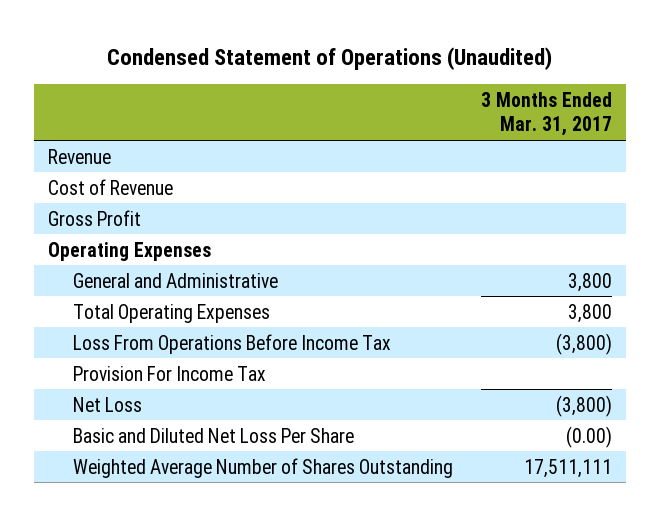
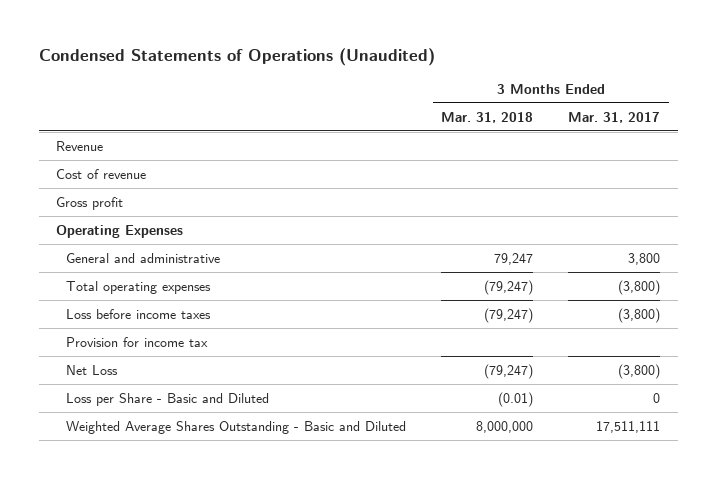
- Condensed Statement of Operations (Unaudited)
+ Condensed Statements of Operations (Unaudited)
- | 3 Months Ended Mar. 31, 2017
+ | 3 Months Ended Mar. 31, 2018 | 3 Months Ended Mar. 31, 2017
- Cost of Revenue
- Gross Profit
+ Cost of revenue
+ Gross profit
- General and Administrative | 3,800
- Total Operating Expenses | 3,800
- Loss From Operations Before Income Tax | (3,800)
- Provision For Income Tax
+ General and administrative | 79,247 | 3,800
+ Total operating expenses | (79,247) | (3,800)
+ Loss before income taxes | (79,247) | (3,800)
+ Provision for income tax
- Basic and Diluted Net Loss Per Share | (0.00)
- Weighted Average Number of Shares Outstanding | 17,511,111
+ Loss per Share - Basic and Diluted | (0.01) | 0
+ Weighted Average Shares Outstanding - Basic and Diluted | 8,000,000 | 17,511,111

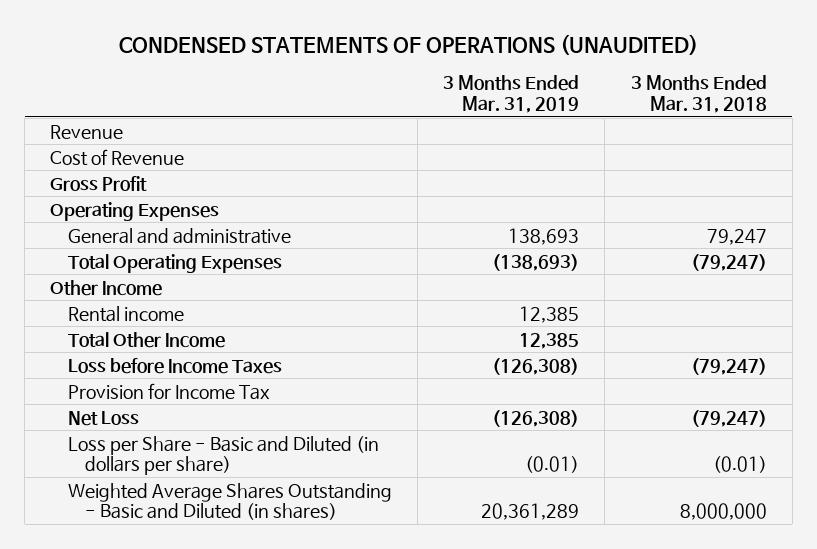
- Condensed Statements of Operations (Unaudited)
+ CONDENSED STATEMENTS OF OPERATIONS (UNAUDITED)
- | 3 Months Ended Mar. 31, 2018 | 3 Months Ended Mar. 31, 2017
+ | 3 Months Ended Mar. 31, 2019 | 3 Months Ended Mar. 31, 2018
- Cost of revenue
- Gross profit
+ Cost of Revenue
+ Gross Profit
- Total operating expenses | (79,247) | (3,800)
- Loss before income taxes | (79,247) | (3,800)
- Provision for income tax
+ Total Operating Expenses | (138,693) | (79,247)
+ Other Income
+ Rental income | 12,385 |
+ Total Other Income | 12,385 |
+ Loss before Income Taxes | (126,308) | (79,247)
+ Provision for Income Tax
- Loss per Share - Basic and Diluted | (0.01) | 0
- Weighted Average Shares Outstanding - Basic and Diluted | 8,000,000 | 17,511,111
+ Loss per Share - Basic and Diluted (in dollars per share) | (0.01) | (0.01)
+ Weighted Average Shares Outstanding - Basic and Diluted (in shares) | 20,361,289 | 8,000,000

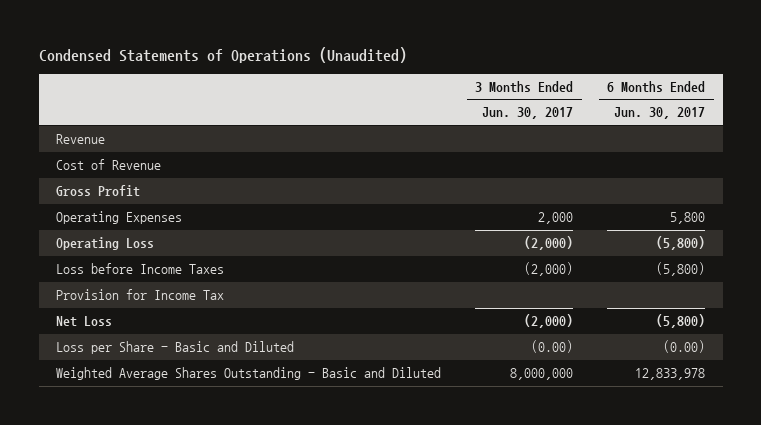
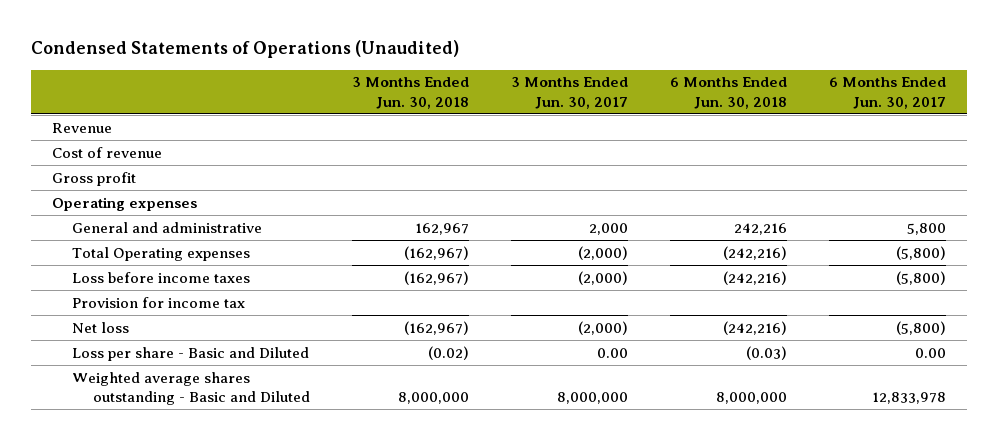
- | 3 Months Ended Jun. 30, 2017 | 6 Months Ended Jun. 30, 2017
+ | 3 Months Ended Jun. 30, 2018 | 3 Months Ended Jun. 30, 2017 | 6 Months Ended Jun. 30, 2018 | 6 Months Ended Jun. 30, 2017
- Cost of Revenue
- Gross Profit
- Operating Expenses | 2,000 | 5,800
- Operating Loss | (2,000) | (5,800)
- Loss before Income Taxes | (2,000) | (5,800)
- Provision for Income Tax
- Net Loss | (2,000) | (5,800)
- Loss per Share - Basic and Diluted | (0.00) | (0.00)
- Weighted Average Shares Outstanding - Basic and Diluted | 8,000,000 | 12,833,978
+ Cost of revenue
+ Gross profit
+ Operating expenses
+ General and administrative | 162,967 | 2,000 | 242,216 | 5,800
+ Total Operating expenses | (162,967) | (2,000) | (242,216) | (5,800)
+ Loss before income taxes | (162,967) | (2,000) | (242,216) | (5,800)
+ Provision for income tax
+ Net loss | (162,967) | (2,000) | (242,216) | (5,800)
+ Loss per share - Basic and Diluted | (0.02) | 0.00 | (0.03) | 0.00
+ Weighted average shares outstanding - Basic and Diluted | 8,000,000 | 8,000,000 | 8,000,000 | 12,833,978

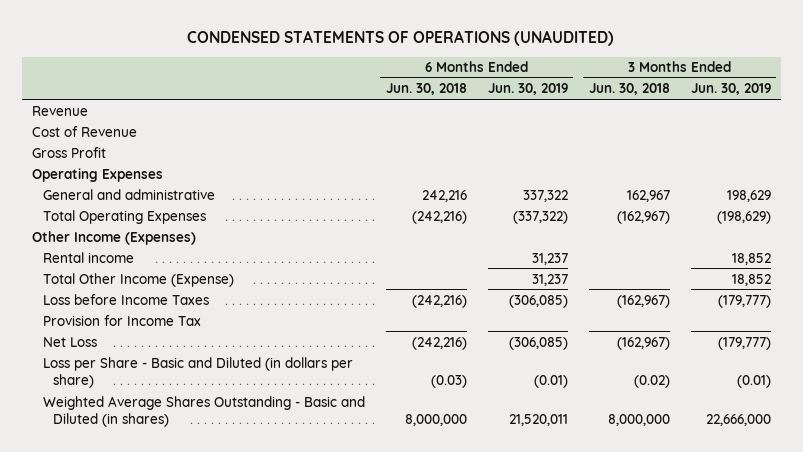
- Condensed Statements of Operations (Unaudited)
+ CONDENSED STATEMENTS OF OPERATIONS (UNAUDITED)
- | 3 Months Ended Jun. 30, 2018 | 3 Months Ended Jun. 30, 2017 | 6 Months Ended Jun. 30, 2018 | 6 Months Ended Jun. 30, 2017
+ | 6 Months Ended Jun. 30, 2018 | 6 Months Ended Jun. 30, 2019 | 3 Months Ended Jun. 30, 2018 | 3 Months Ended Jun. 30, 2019
- Cost of revenue
- Gross profit
- Operating expenses
+ Cost of Revenue
+ Gross Profit
+ Operating Expenses
- Total Operating expenses | (162,967) | (2,000) | (242,216) | (5,800)
- Loss before income taxes | (162,967) | (2,000) | (242,216) | (5,800)
- Provision for income tax
- Net loss | (162,967) | (2,000) | (242,216) | (5,800)
- Loss per share - Basic and Diluted | (0.02) | 0.00 | (0.03) | 0.00
- Weighted average shares outstanding - Basic and Diluted | 8,000,000 | 8,000,000 | 8,000,000 | 12,833,978
+ Total Operating Expenses | (242,216) | (337,322) | (162,967) | (198,629)
+ Other Income (Expenses)
+ Rental income | | 31,237 | | 18,852
+ Total Other Income (Expense) | | 31,237 | | 18,852
+ Loss before Income Taxes | (242,216) | (306,085) | (162,967) | (179,777)
+ Provision for Income Tax
+ Net Loss | (242,216) | (306,085) | (162,967) | (179,777)
+ Loss per Share - Basic and Diluted (in dollars per share) | (0.03) | (0.01) | (0.02) | (0.01)
+ Weighted Average Shares Outstanding - Basic and Diluted (in shares) | 8,000,000 | 21,520,011 | 8,000,000 | 22,666,000

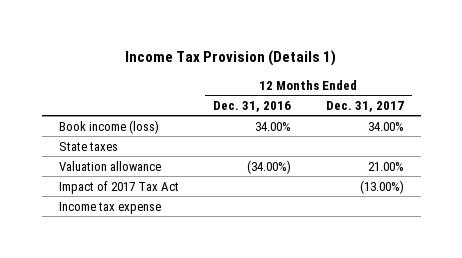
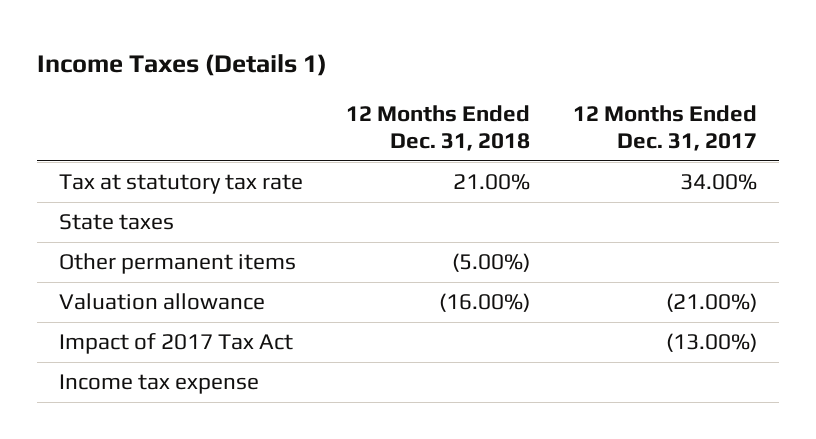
- Income Tax Provision (Details 1)
+ Income Taxes (Details 1)
- | 12 Months Ended Dec. 31, 2016 | 12 Months Ended Dec. 31, 2017
+ | 12 Months Ended Dec. 31, 2018 | 12 Months Ended Dec. 31, 2017
- Book income (loss) | 34.00% | 34.00%
+ Tax at statutory tax rate | 21.00% | 34.00%
- Valuation allowance | (34.00%) | 21.00%
+ Other permanent items | (5.00%) |
+ Valuation allowance | (16.00%) | (21.00%)

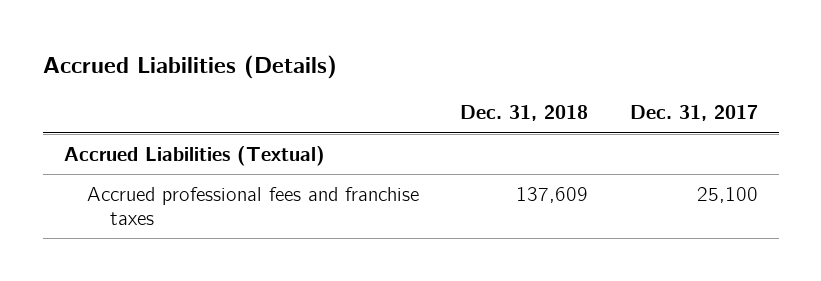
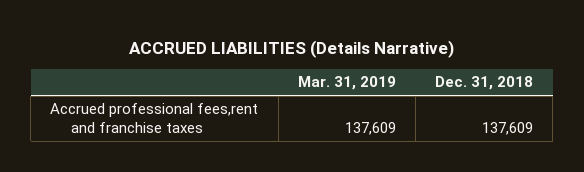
- Accrued Liabilities (Details)
+ ACCRUED LIABILITIES (Details Narrative)
- | Dec. 31, 2018 | Dec. 31, 2017
+ | Mar. 31, 2019 | Dec. 31, 2018
- Accrued Liabilities (Textual)
- Accrued professional fees and franchise taxes | 137,609 | 25,100
+ Accrued professional fees,rent and franchise taxes | 137,609 | 137,609

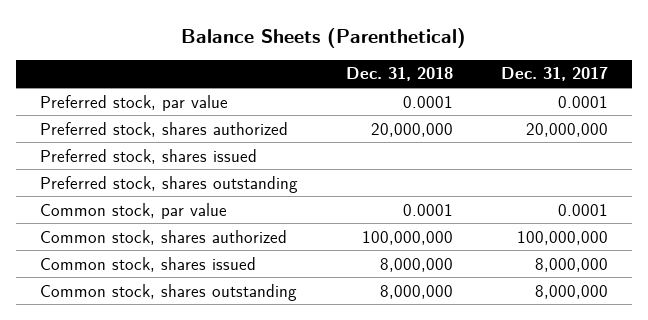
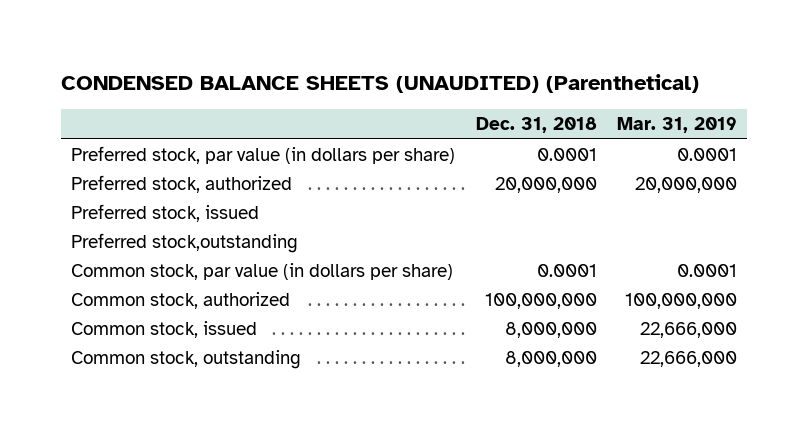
- Balance Sheets (Parenthetical)
+ CONDENSED BALANCE SHEETS (UNAUDITED) (Parenthetical)
- | Dec. 31, 2018 | Dec. 31, 2017
+ | Dec. 31, 2018 | Mar. 31, 2019
- Preferred stock, par value | 0.0001 | 0.0001
- Preferred stock, shares authorized | 20,000,000 | 20,000,000
- Preferred stock, shares issued
- Preferred stock, shares outstanding
- Common stock, par value | 0.0001 | 0.0001
- Common stock, shares authorized | 100,000,000 | 100,000,000
- Common stock, shares issued | 8,000,000 | 8,000,000
- Common stock, shares outstanding | 8,000,000 | 8,000,000
+ Preferred stock, par value (in dollars per share) | 0.0001 | 0.0001
+ Preferred stock, authorized | 20,000,000 | 20,000,000
+ Preferred stock, issued
+ Preferred stock,outstanding
+ Common stock, par value (in dollars per share) | 0.0001 | 0.0001
+ Common stock, authorized | 100,000,000 | 100,000,000
+ Common stock, issued | 8,000,000 | 22,666,000
+ Common stock, outstanding | 8,000,000 | 22,666,000

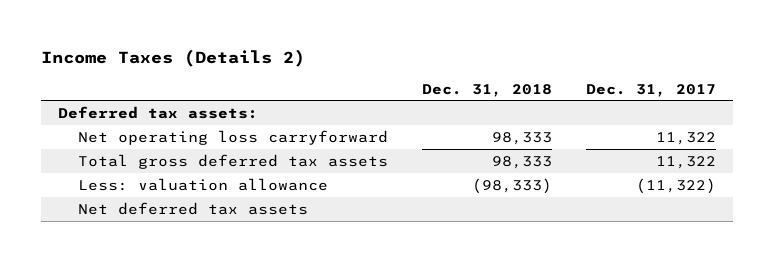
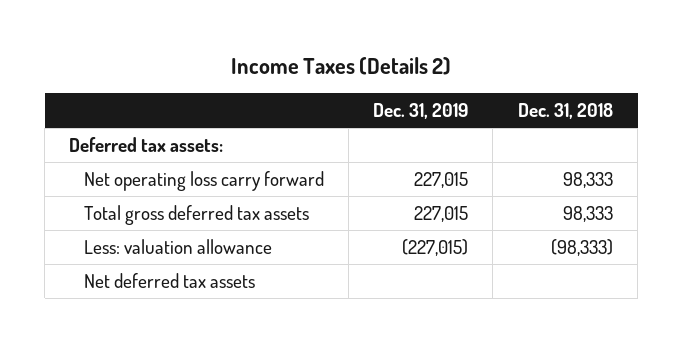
- | Dec. 31, 2018 | Dec. 31, 2017
+ | Dec. 31, 2019 | Dec. 31, 2018
- Net operating loss carryforward | 98,333 | 11,322
+ Net operating loss carry forward | 227,015 | 98,333

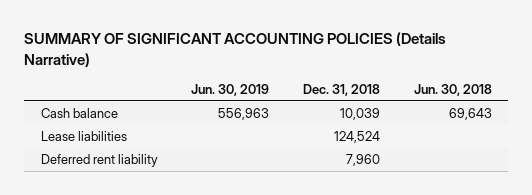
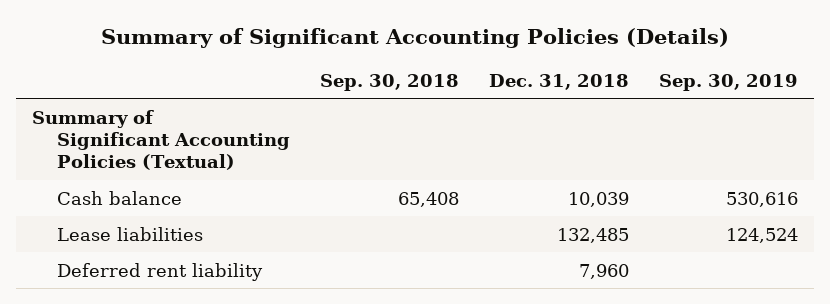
- SUMMARY OF SIGNIFICANT ACCOUNTING POLICIES (Details Narrative)
+ Summary of Significant Accounting Policies (Details)
- | Jun. 30, 2019 | Dec. 31, 2018 | Jun. 30, 2018
+ | Sep. 30, 2018 | Dec. 31, 2018 | Sep. 30, 2019
+ Summary of Significant Accounting Policies (Textual)
- Lease liabilities | | 124,524 |
+ Lease liabilities | | 132,485 | 124,524

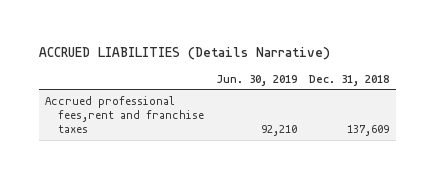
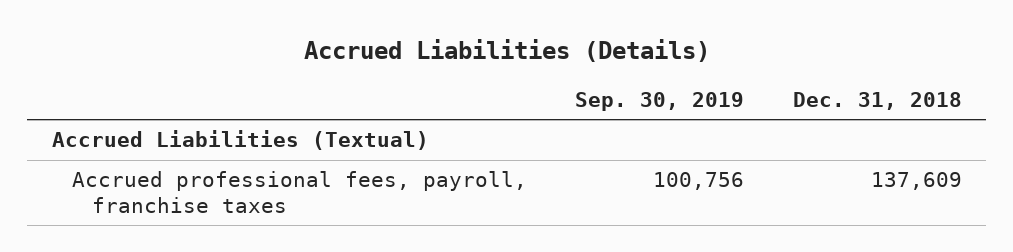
- ACCRUED LIABILITIES (Details Narrative)
+ Accrued Liabilities (Details)
- | Jun. 30, 2019 | Dec. 31, 2018
+ | Sep. 30, 2019 | Dec. 31, 2018
- Accrued professional fees,rent and franchise taxes | 92,210 | 137,609
+ Accrued Liabilities (Textual)
+ Accrued professional fees, payroll, franchise taxes | 100,756 | 137,609

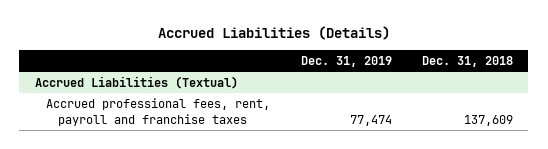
- | Sep. 30, 2019 | Dec. 31, 2018
+ | Dec. 31, 2019 | Dec. 31, 2018
- Accrued professional fees, payroll, franchise taxes | 100,756 | 137,609
+ Accrued professional fees, rent, payroll and franchise taxes | 77,474 | 137,609

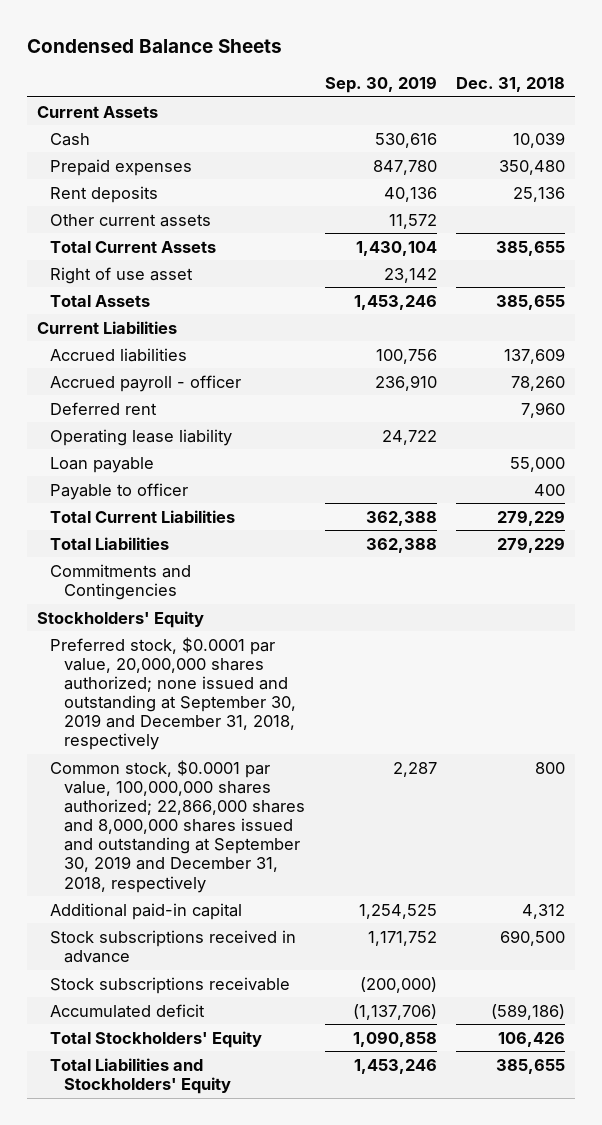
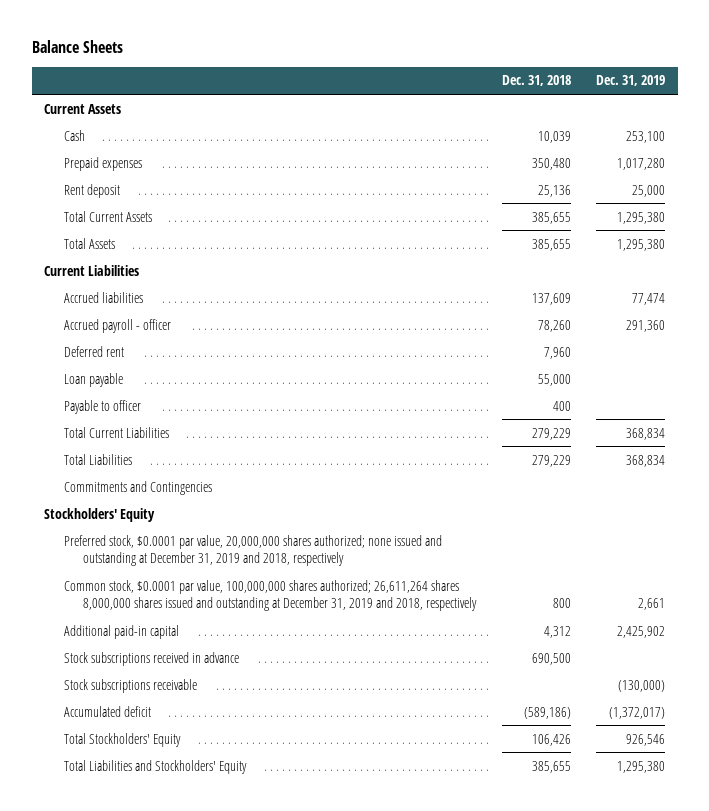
- Condensed Balance Sheets
+ Balance Sheets
- | Sep. 30, 2019 | Dec. 31, 2018
+ | Dec. 31, 2018 | Dec. 31, 2019
- Rent deposits | 40,136 | 25,136
- Other current assets | 11,572 |
+ Rent deposit | 25,136 | 25,000
- Right of use asset | 23,142 |
- Operating lease liability | 24,722 |
- Preferred stock, $0.0001 par value, 20,000,000 shares authorized; none issued and outstanding at September 30, 2019 and December 31, 2018, respectively
- Common stock, $0.0001 par value, 100,000,000 shares authorized; 22,866,000 shares and 8,000,000 shares issued and outstanding at September 30, 2019 and December 31, 2018, respectively | 2,287 | 800
+ Preferred stock, $0.0001 par value, 20,000,000 shares authorized; none issued and outstanding at December 31, 2019 and 2018, respectively
+ Common stock, $0.0001 par value, 100,000,000 shares authorized; 26,611,264 shares 8,000,000 shares issued and outstanding at December 31, 2019 and 2018, respectively | 800 | 2,661

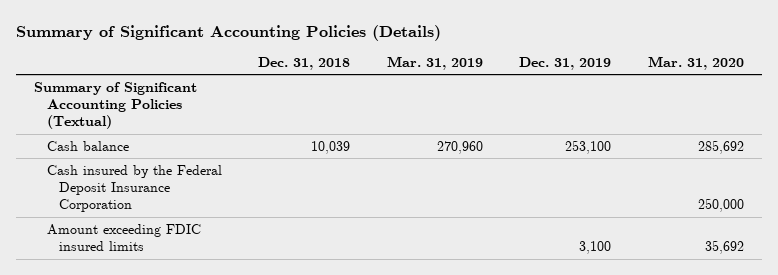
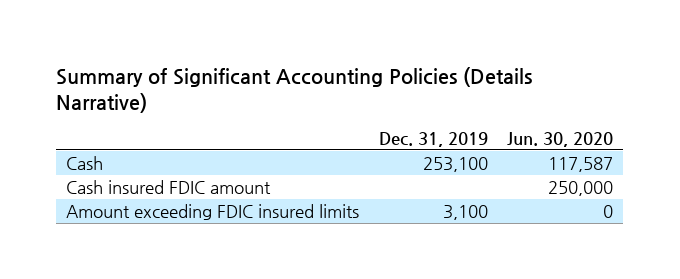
- Summary of Significant Accounting Policies (Details)
+ Summary of Significant Accounting Policies (Details Narrative)
- | Dec. 31, 2018 | Mar. 31, 2019 | Dec. 31, 2019 | Mar. 31, 2020
+ | Dec. 31, 2019 | Jun. 30, 2020
- Summary of Significant Accounting Policies (Textual)
- Cash balance | 10,039 | 270,960 | 253,100 | 285,692
- Cash insured by the Federal Deposit Insurance Corporation | | | | 250,000
+ Cash | 253,100 | 117,587
+ Cash insured FDIC amount | | 250,000

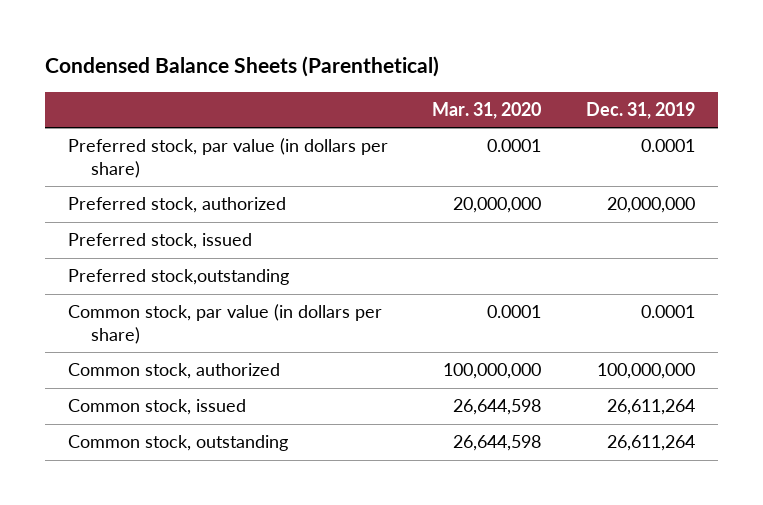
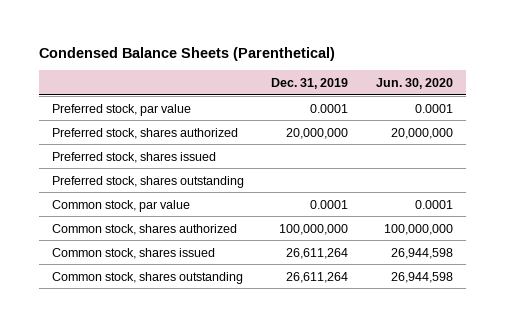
- | Mar. 31, 2020 | Dec. 31, 2019
+ | Dec. 31, 2019 | Jun. 30, 2020
- Preferred stock, par value (in dollars per share) | 0.0001 | 0.0001
- Preferred stock, authorized | 20,000,000 | 20,000,000
- Preferred stock, issued
- Preferred stock,outstanding
- Common stock, par value (in dollars per share) | 0.0001 | 0.0001
- Common stock, authorized | 100,000,000 | 100,000,000
- Common stock, issued | 26,644,598 | 26,611,264
- Common stock, outstanding | 26,644,598 | 26,611,264
+ Preferred stock, par value | 0.0001 | 0.0001
+ Preferred stock, shares authorized | 20,000,000 | 20,000,000
+ Preferred stock, shares issued
+ Preferred stock, shares outstanding
+ Common stock, par value | 0.0001 | 0.0001
+ Common stock, shares authorized | 100,000,000 | 100,000,000
+ Common stock, shares issued | 26,611,264 | 26,944,598
+ Common stock, shares outstanding | 26,611,264 | 26,944,598

